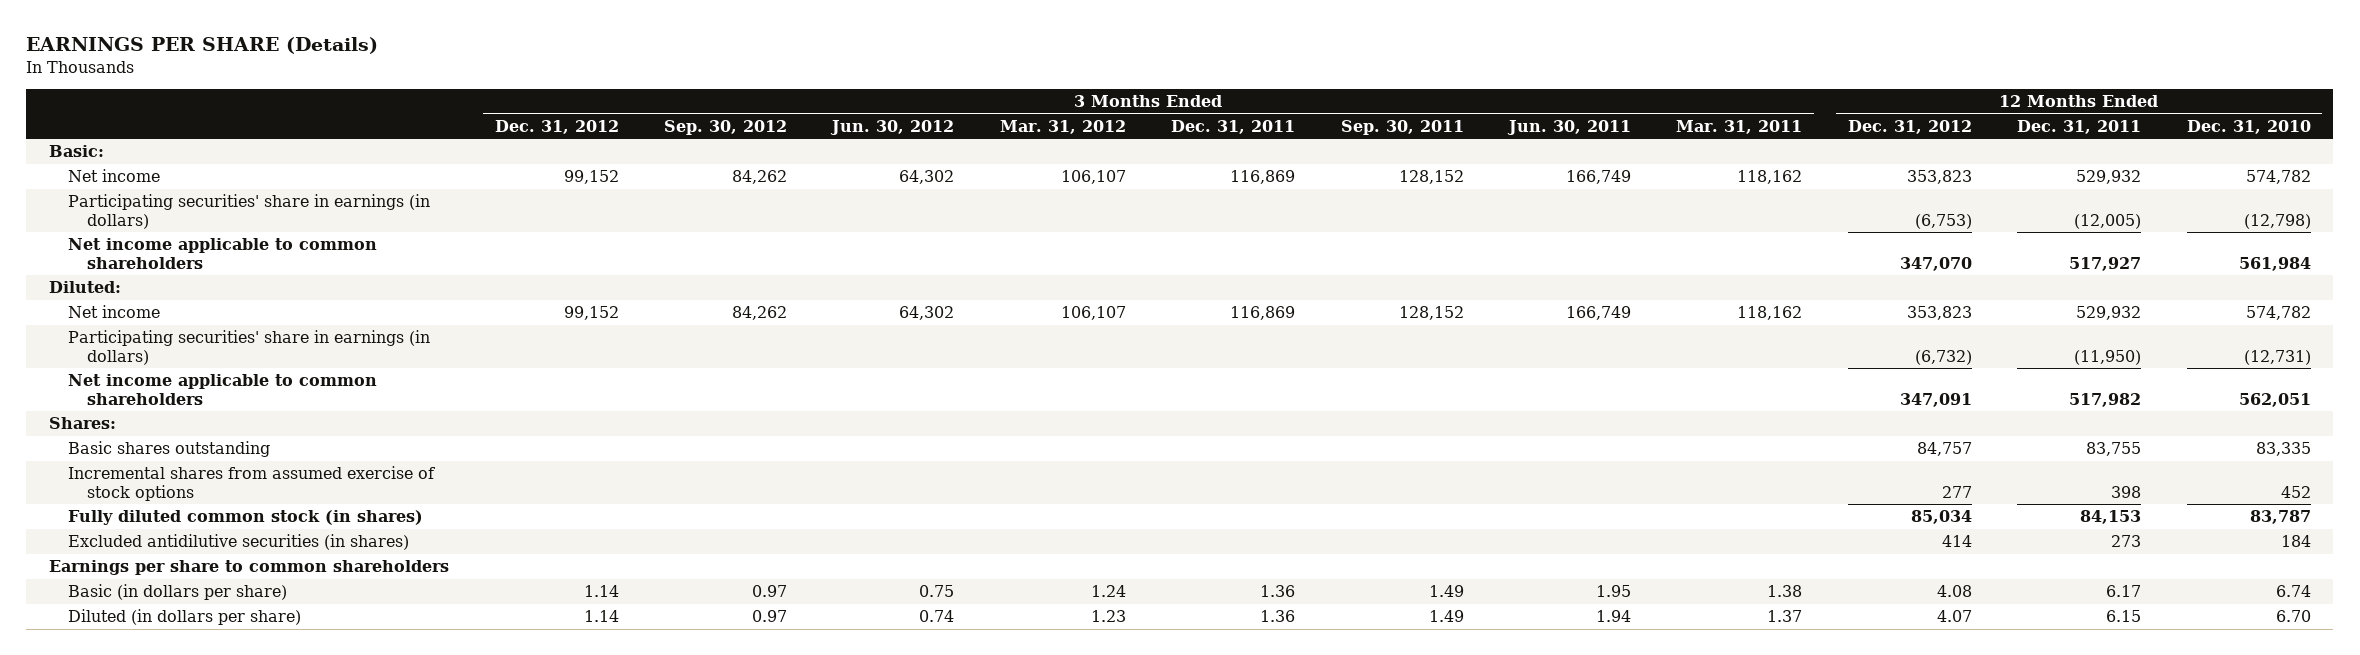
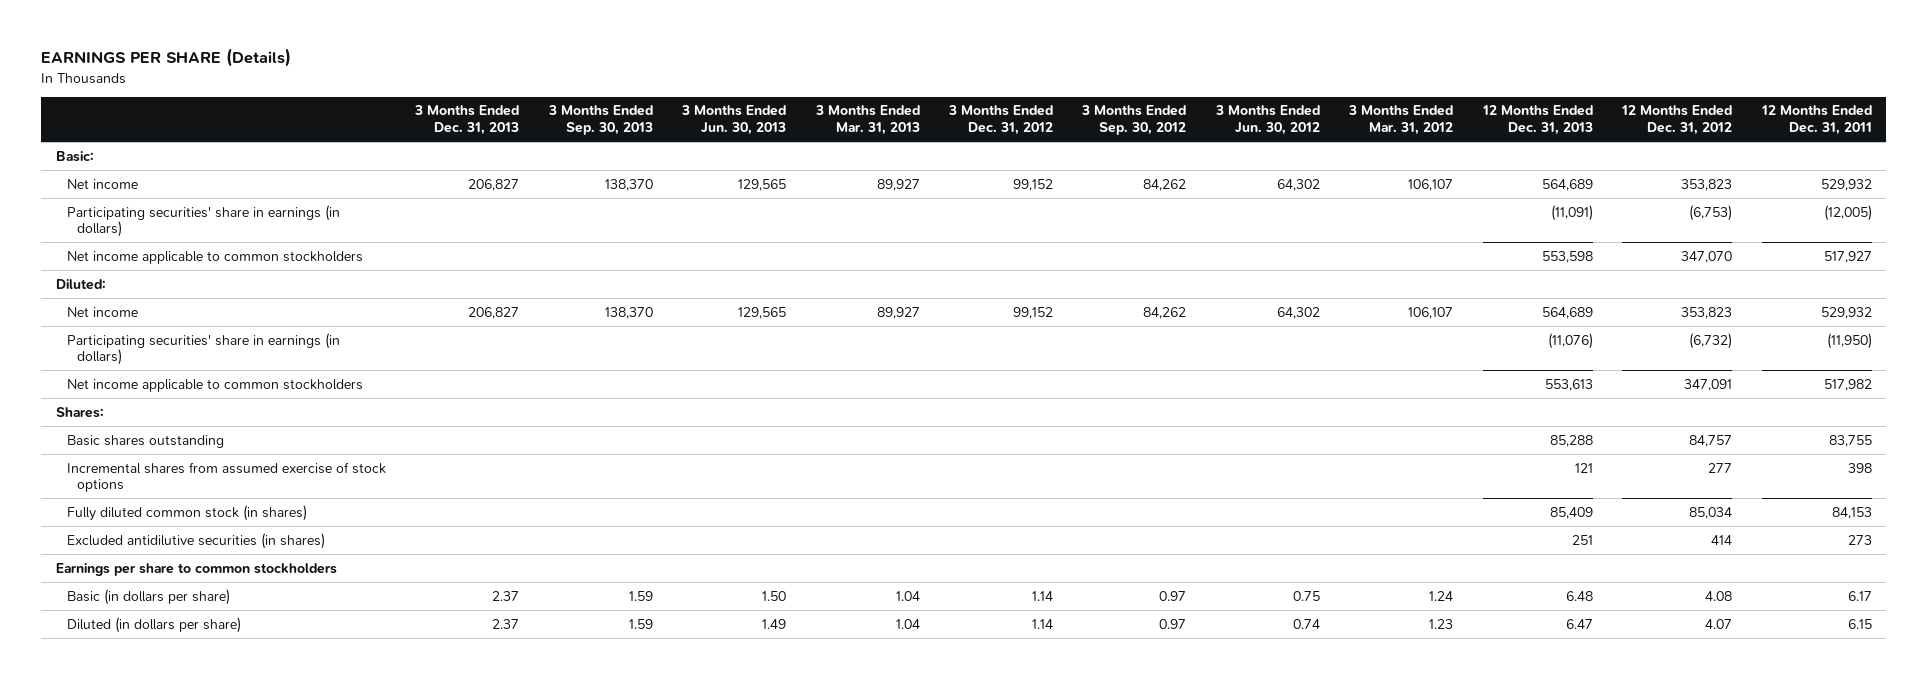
- | 3 Months Ended Dec. 31, 2012 | 3 Months Ended Sep. 30, 2012 | 3 Months Ended Jun. 30, 2012 | 3 Months Ended Mar. 31, 2012 | 3 Months Ended Dec. 31, 2011 | 3 Months Ended Sep. 30, 2011 | 3 Months Ended Jun. 30, 2011 | 3 Months Ended Mar. 31, 2011 | 12 Months Ended Dec. 31, 2012 | 12 Months Ended Dec. 31, 2011 | 12 Months Ended Dec. 31, 2010
+ | 3 Months Ended Dec. 31, 2013 | 3 Months Ended Sep. 30, 2013 | 3 Months Ended Jun. 30, 2013 | 3 Months Ended Mar. 31, 2013 | 3 Months Ended Dec. 31, 2012 | 3 Months Ended Sep. 30, 2012 | 3 Months Ended Jun. 30, 2012 | 3 Months Ended Mar. 31, 2012 | 12 Months Ended Dec. 31, 2013 | 12 Months Ended Dec. 31, 2012 | 12 Months Ended Dec. 31, 2011
- Net income applicable to common shareholders | | | | | | | | | 347,070 | 517,927 | 561,984
+ Net income applicable to common stockholders | | | | | | | | | 553,598 | 347,070 | 517,927
- Net income applicable to common shareholders | | | | | | | | | 347,091 | 517,982 | 562,051
+ Net income applicable to common stockholders | | | | | | | | | 553,613 | 347,091 | 517,982
- Earnings per share to common shareholders
+ Earnings per share to common stockholders

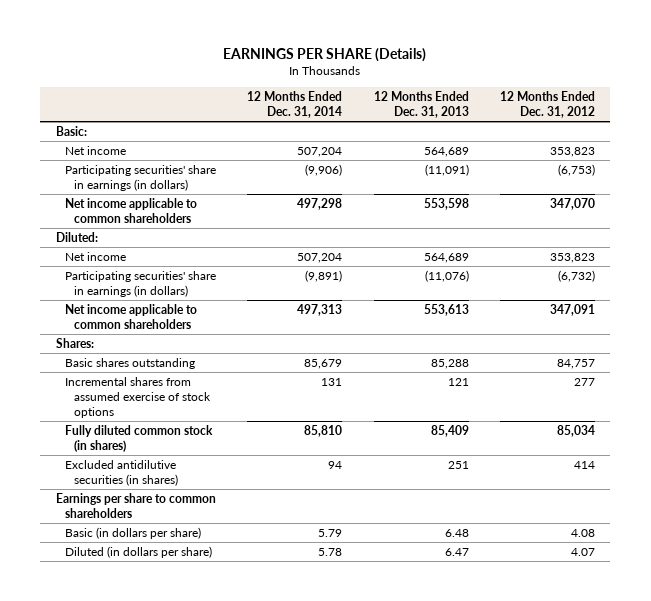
- | 3 Months Ended Dec. 31, 2013 | 3 Months Ended Sep. 30, 2013 | 3 Months Ended Jun. 30, 2013 | 3 Months Ended Mar. 31, 2013 | 3 Months Ended Dec. 31, 2012 | 3 Months Ended Sep. 30, 2012 | 3 Months Ended Jun. 30, 2012 | 3 Months Ended Mar. 31, 2012 | 12 Months Ended Dec. 31, 2013 | 12 Months Ended Dec. 31, 2012 | 12 Months Ended Dec. 31, 2011
+ | 12 Months Ended Dec. 31, 2014 | 12 Months Ended Dec. 31, 2013 | 12 Months Ended Dec. 31, 2012
- Net income applicable to common stockholders | | | | | | | | | 553,598 | 347,070 | 517,927
+ Net income applicable to common shareholders | 497,298 | 553,598 | 347,070
- Net income applicable to common stockholders | | | | | | | | | 553,613 | 347,091 | 517,982
+ Net income applicable to common shareholders | 497,313 | 553,613 | 347,091
- Earnings per share to common stockholders
+ Earnings per share to common shareholders

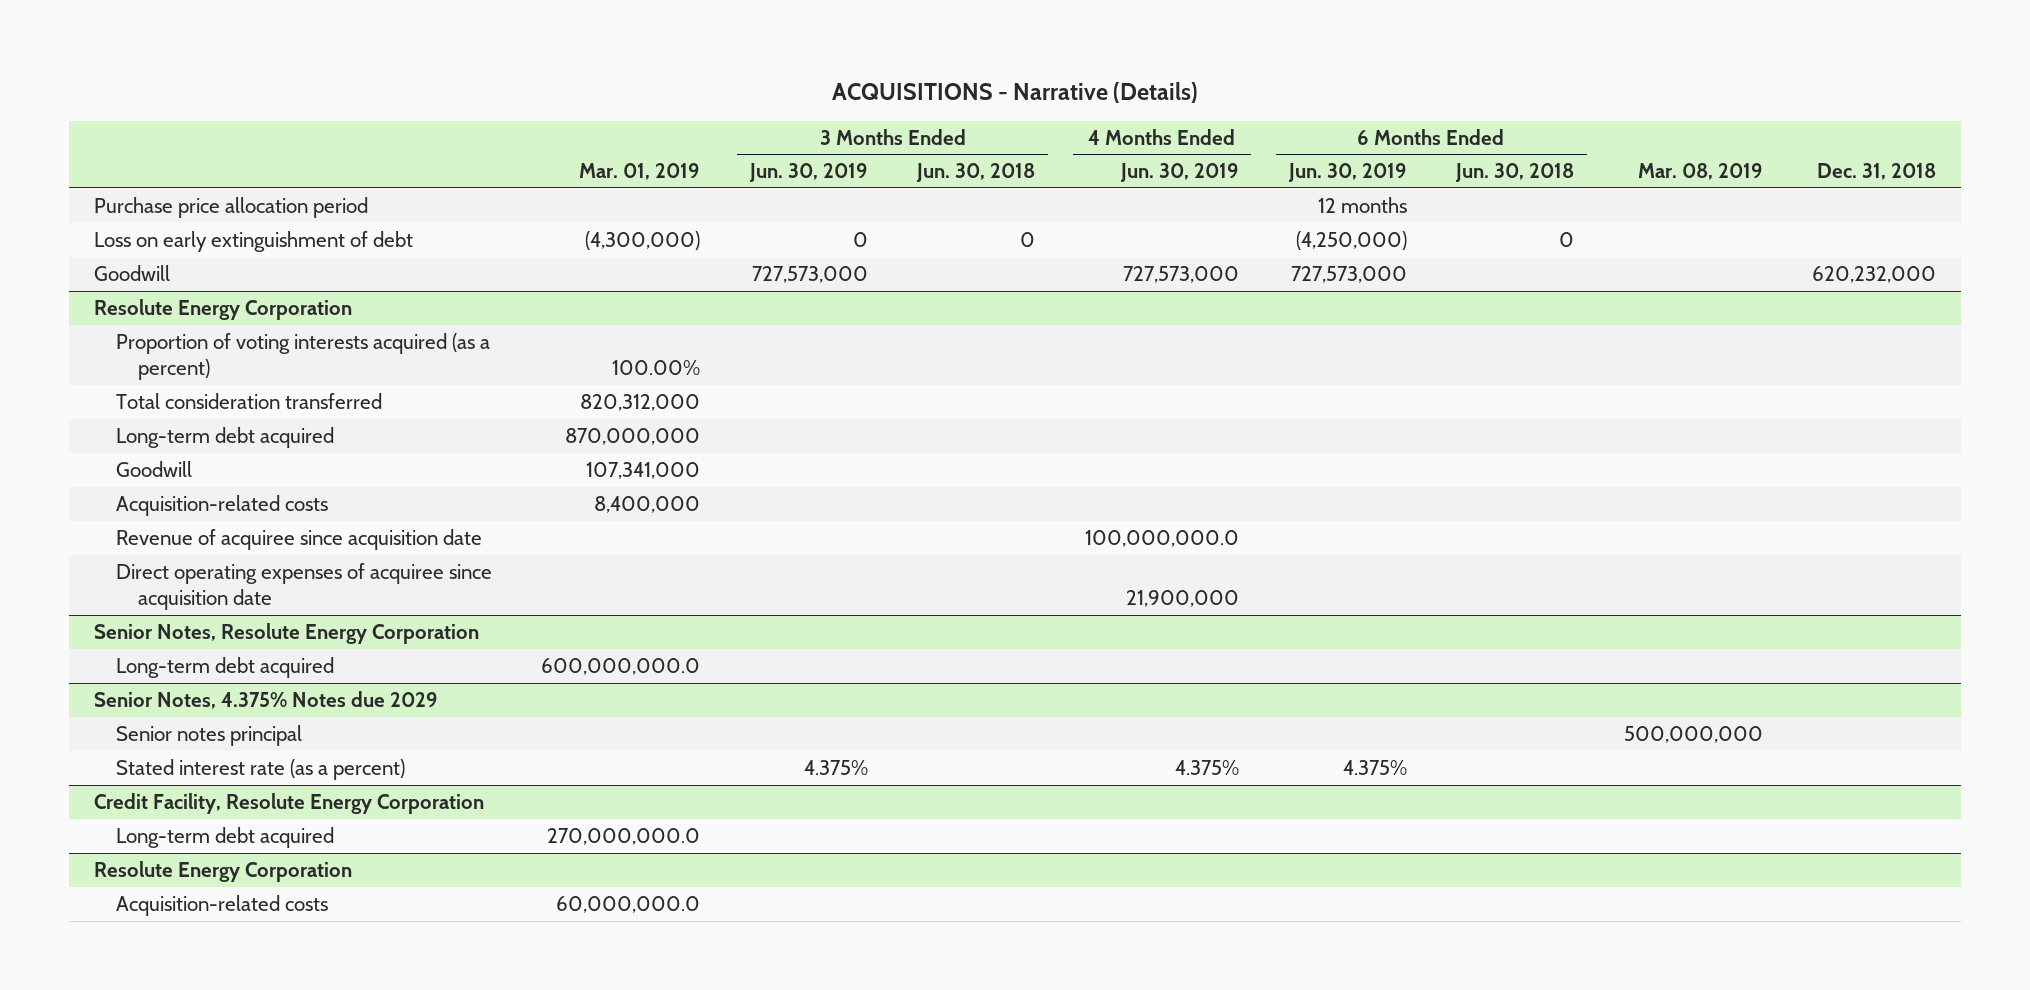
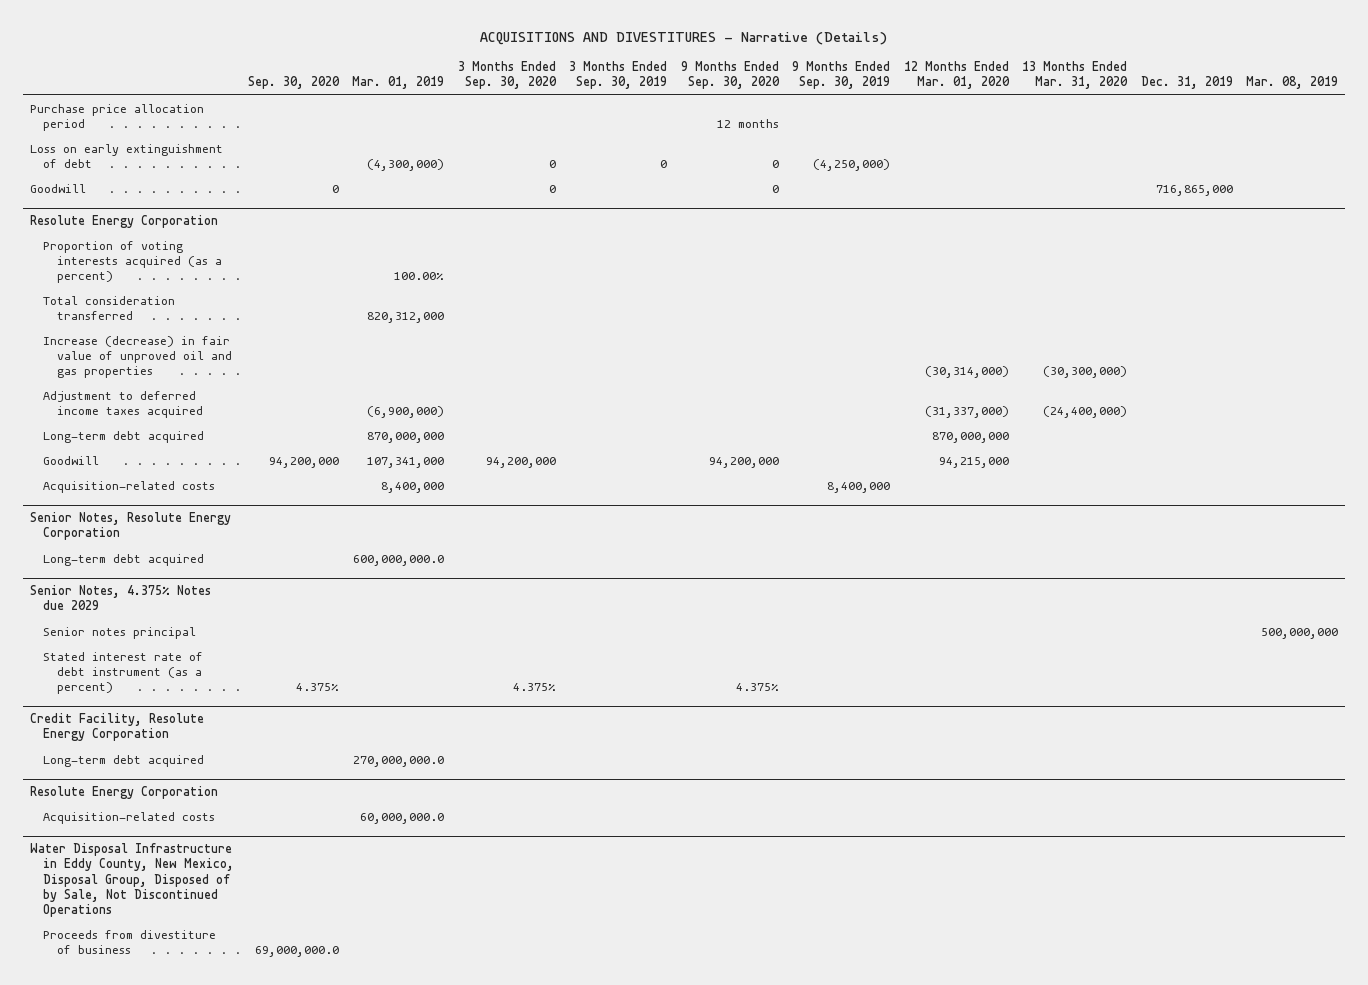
- ACQUISITIONS - Narrative (Details)
+ ACQUISITIONS AND DIVESTITURES - Narrative (Details)
- | Mar. 01, 2019 | 3 Months Ended Jun. 30, 2019 | 3 Months Ended Jun. 30, 2018 | 4 Months Ended Jun. 30, 2019 | 6 Months Ended Jun. 30, 2019 | 6 Months Ended Jun. 30, 2018 | Mar. 08, 2019 | Dec. 31, 2018
+ | Sep. 30, 2020 | Mar. 01, 2019 | 3 Months Ended Sep. 30, 2020 | 3 Months Ended Sep. 30, 2019 | 9 Months Ended Sep. 30, 2020 | 9 Months Ended Sep. 30, 2019 | 12 Months Ended Mar. 01, 2020 | 13 Months Ended Mar. 31, 2020 | Dec. 31, 2019 | Mar. 08, 2019
@ Resolute Energy Corporation
+ Increase (decrease) in fair value of unproved oil and gas properties | | | | | | | (30,314,000) | (30,300,000) | |
+ Adjustment to deferred income taxes acquired | | (6,900,000) | | | | | (31,337,000) | (24,400,000) | |
- Revenue of acquiree since acquisition date | | | | 100,000,000.0 | | | |
- Direct operating expenses of acquiree since acquisition date | | | | 21,900,000 | | | |
@ Senior Notes, 4.375% Notes due 2029
- Stated interest rate (as a percent) | | 4.375% | | 4.375% | 4.375% | | |
+ Stated interest rate of debt instrument (as a percent) | 4.375% | | 4.375% | | 4.375% | | | | |
+ Water Disposal Infrastructure in Eddy County, New Mexico, Disposal Group, Disposed of by Sale, Not Discontinued Operations
+ Proceeds from divestiture of business | 69,000,000.0 | | | | | | | | |

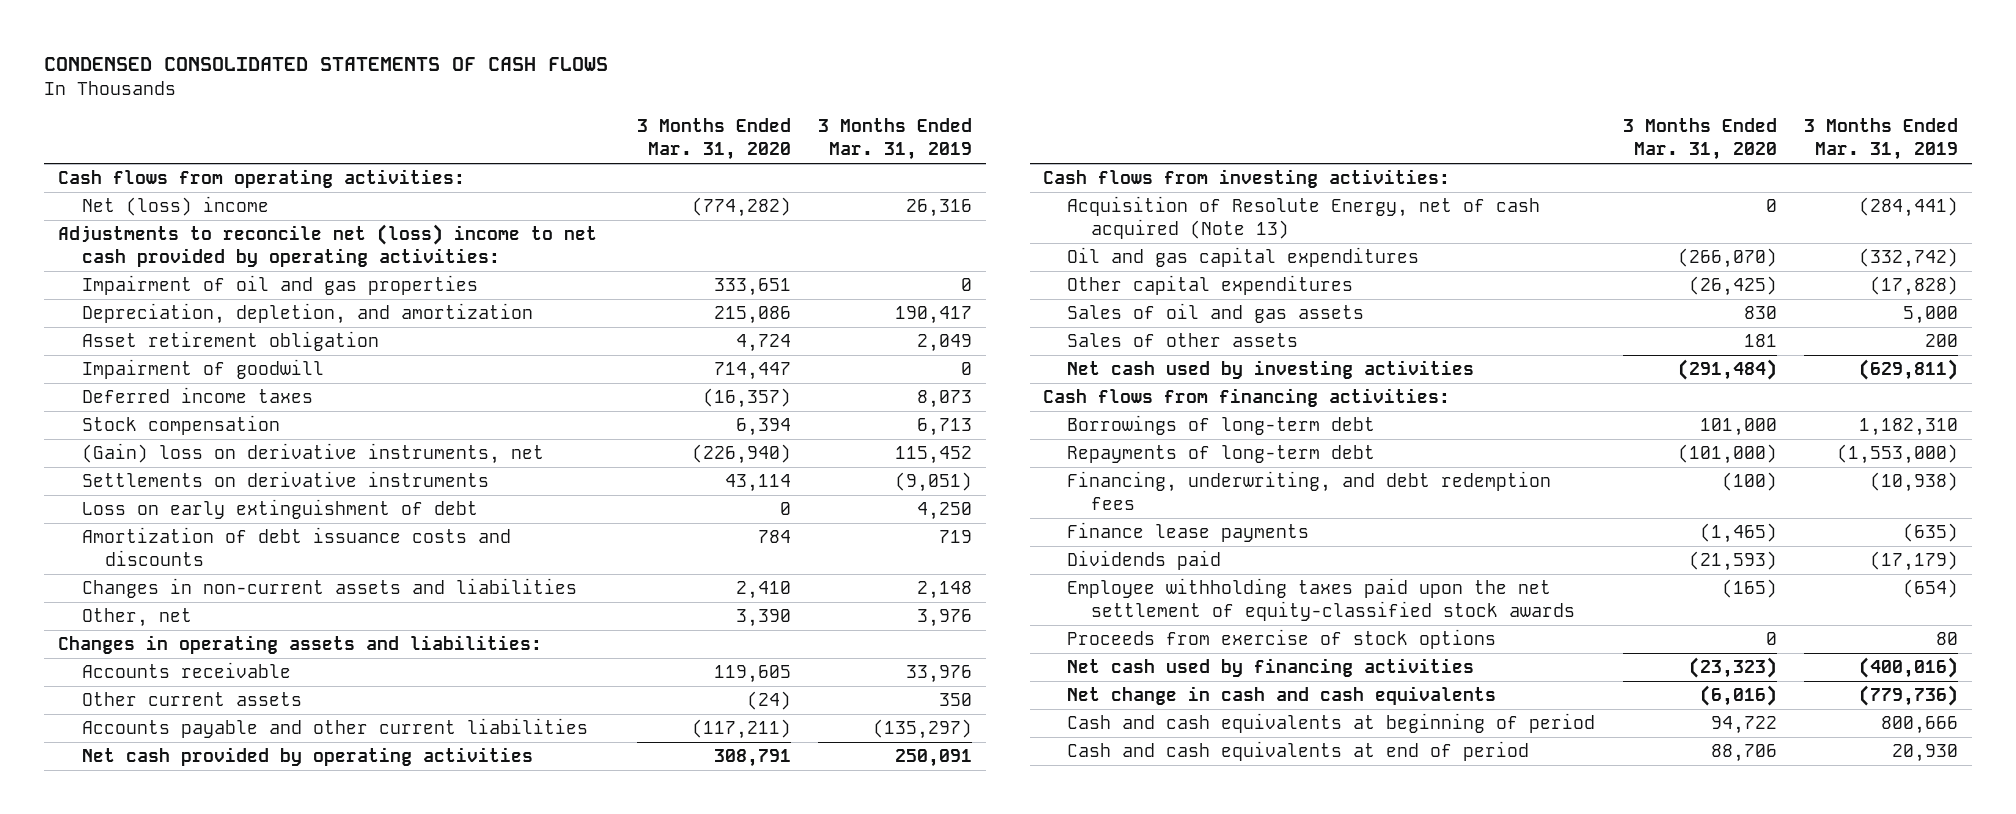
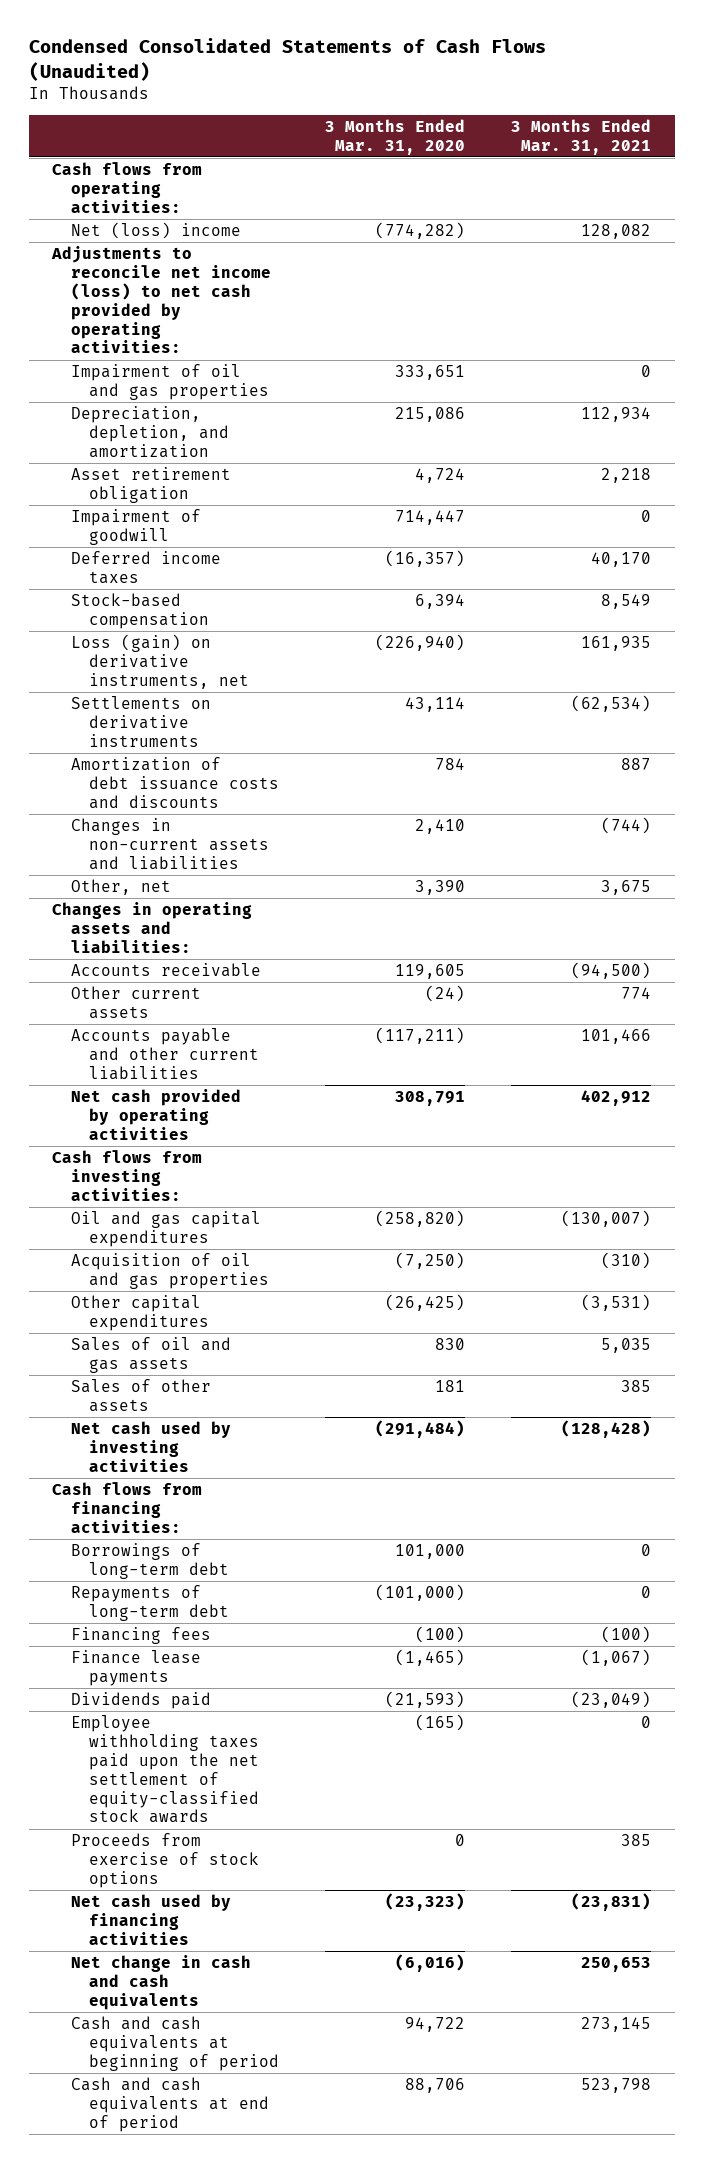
- CONDENSED CONSOLIDATED STATEMENTS OF CASH FLOWS
+ Condensed Consolidated Statements of Cash Flows (Unaudited)
- | 3 Months Ended Mar. 31, 2020 | 3 Months Ended Mar. 31, 2019
+ | 3 Months Ended Mar. 31, 2020 | 3 Months Ended Mar. 31, 2021
- Adjustments to reconcile net (loss) income to net cash provided by operating activities:
+ Adjustments to reconcile net income (loss) to net cash provided by operating activities:
- Stock compensation | 6,394 | 6,713
- (Gain) loss on derivative instruments, net | (226,940) | 115,452
+ Stock-based compensation | 6,394 | 8,549
+ Loss (gain) on derivative instruments, net | (226,940) | 161,935
- Loss on early extinguishment of debt | 0 | 4,250
- Acquisition of Resolute Energy, net of cash acquired (Note 13) | 0 | (284,441)
- Oil and gas capital expenditures | (266,070) | (332,742)
+ Oil and gas capital expenditures | (258,820) | (130,007)
+ Acquisition of oil and gas properties | (7,250) | (310)
- Financing, underwriting, and debt redemption fees | (100) | (10,938)
+ Financing fees | (100) | (100)

